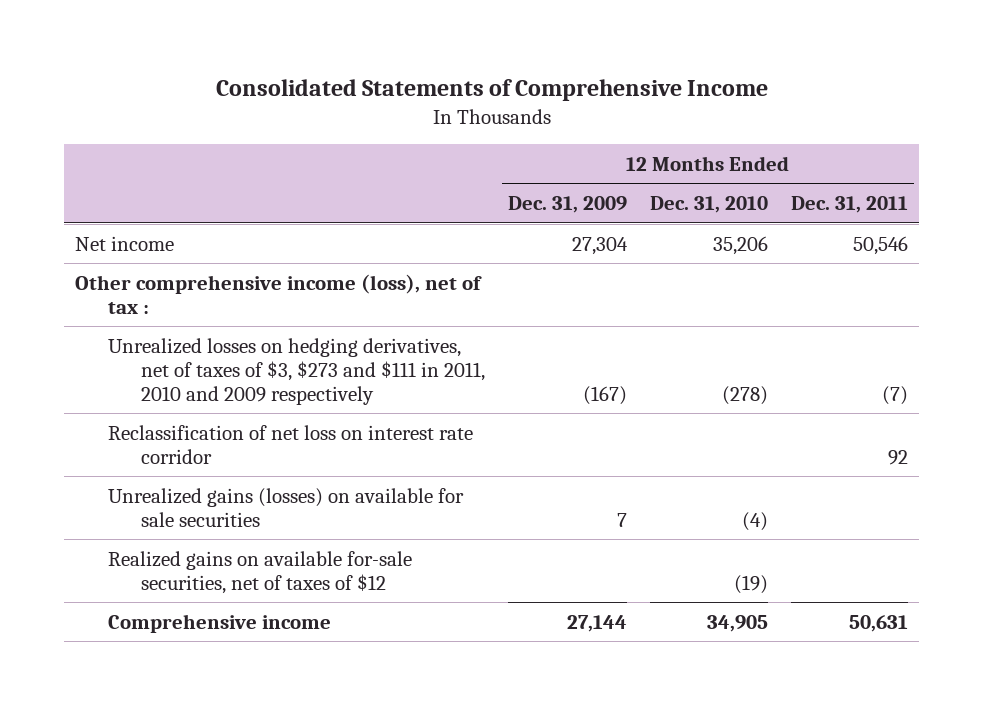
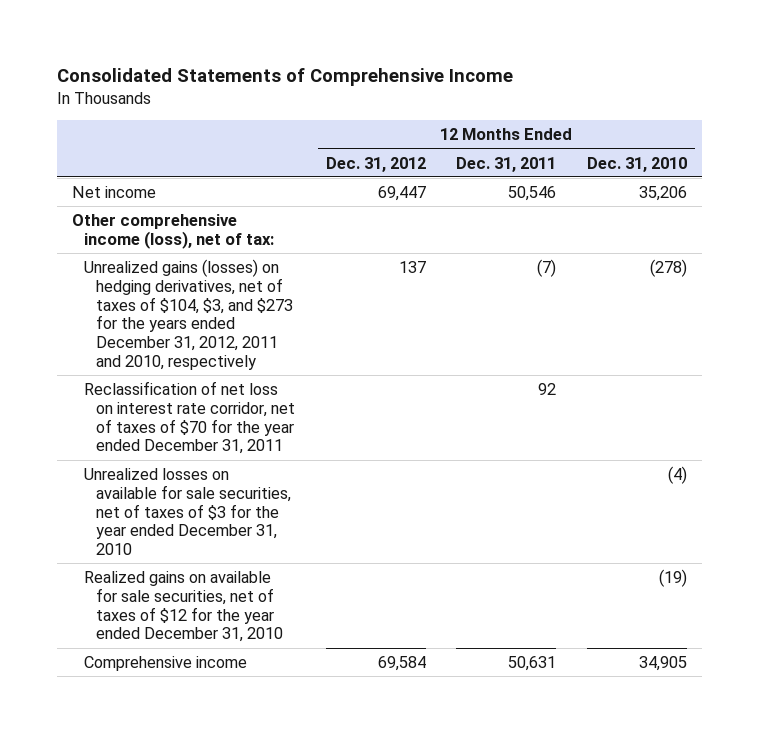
- | 12 Months Ended Dec. 31, 2009 | 12 Months Ended Dec. 31, 2010 | 12 Months Ended Dec. 31, 2011
+ | 12 Months Ended Dec. 31, 2012 | 12 Months Ended Dec. 31, 2011 | 12 Months Ended Dec. 31, 2010
- Other comprehensive income (loss), net of tax :
- Unrealized losses on hedging derivatives, net of taxes of $3, $273 and $111 in 2011, 2010 and 2009 respectively | (167) | (278) | (7)
- Reclassification of net loss on interest rate corridor | | | 92
- Unrealized gains (losses) on available for sale securities | 7 | (4) |
- Realized gains on available for-sale securities, net of taxes of $12 | | (19) |
+ Other comprehensive income (loss), net of tax:
+ Unrealized gains (losses) on hedging derivatives, net of taxes of $104, $3, and $273 for the years ended December 31, 2012, 2011 and 2010, respectively | 137 | (7) | (278)
+ Reclassification of net loss on interest rate corridor, net of taxes of $70 for the year ended December 31, 2011 | | 92 |
+ Unrealized losses on available for sale securities, net of taxes of $3 for the year ended December 31, 2010 | | | (4)
+ Realized gains on available for sale securities, net of taxes of $12 for the year ended December 31, 2010 | | | (19)

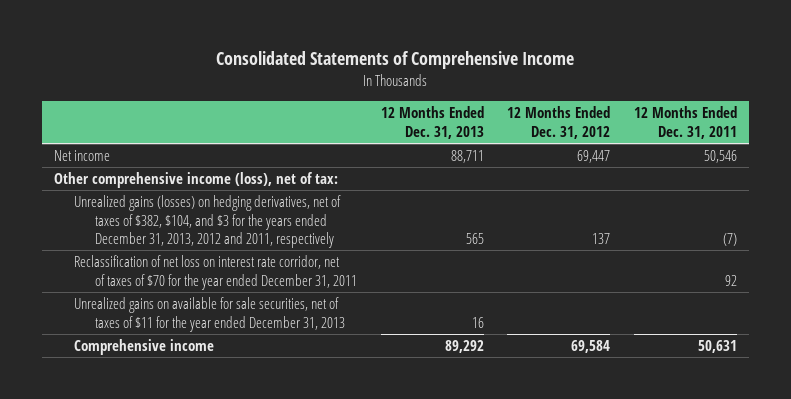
- | 12 Months Ended Dec. 31, 2012 | 12 Months Ended Dec. 31, 2011 | 12 Months Ended Dec. 31, 2010
+ | 12 Months Ended Dec. 31, 2013 | 12 Months Ended Dec. 31, 2012 | 12 Months Ended Dec. 31, 2011
- Unrealized gains (losses) on hedging derivatives, net of taxes of $104, $3, and $273 for the years ended December 31, 2012, 2011 and 2010, respectively | 137 | (7) | (278)
+ Unrealized gains (losses) on hedging derivatives, net of taxes of $382, $104, and $3 for the years ended December 31, 2013, 2012 and 2011, respectively | 565 | 137 | (7)
- Unrealized losses on available for sale securities, net of taxes of $3 for the year ended December 31, 2010 | | | (4)
- Realized gains on available for sale securities, net of taxes of $12 for the year ended December 31, 2010 | | | (19)
+ Unrealized gains on available for sale securities, net of taxes of $11 for the year ended December 31, 2013 | 16 | |

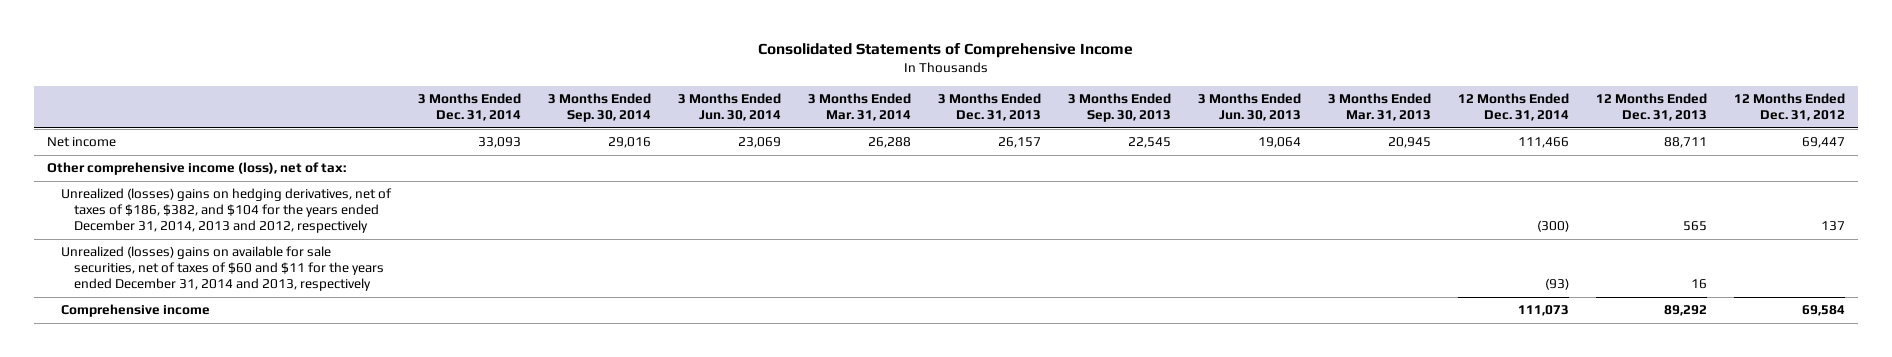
- | 12 Months Ended Dec. 31, 2013 | 12 Months Ended Dec. 31, 2012 | 12 Months Ended Dec. 31, 2011
+ | 3 Months Ended Dec. 31, 2014 | 3 Months Ended Sep. 30, 2014 | 3 Months Ended Jun. 30, 2014 | 3 Months Ended Mar. 31, 2014 | 3 Months Ended Dec. 31, 2013 | 3 Months Ended Sep. 30, 2013 | 3 Months Ended Jun. 30, 2013 | 3 Months Ended Mar. 31, 2013 | 12 Months Ended Dec. 31, 2014 | 12 Months Ended Dec. 31, 2013 | 12 Months Ended Dec. 31, 2012
- Unrealized gains (losses) on hedging derivatives, net of taxes of $382, $104, and $3 for the years ended December 31, 2013, 2012 and 2011, respectively | 565 | 137 | (7)
- Reclassification of net loss on interest rate corridor, net of taxes of $70 for the year ended December 31, 2011 | | | 92
- Unrealized gains on available for sale securities, net of taxes of $11 for the year ended December 31, 2013 | 16 | |
+ Unrealized (losses) gains on hedging derivatives, net of taxes of $186, $382, and $104 for the years ended December 31, 2014, 2013 and 2012, respectively | | | | | | | | | (300) | 565 | 137
+ Unrealized (losses) gains on available for sale securities, net of taxes of $60 and $11 for the years ended December 31, 2014 and 2013, respectively | | | | | | | | | (93) | 16 |

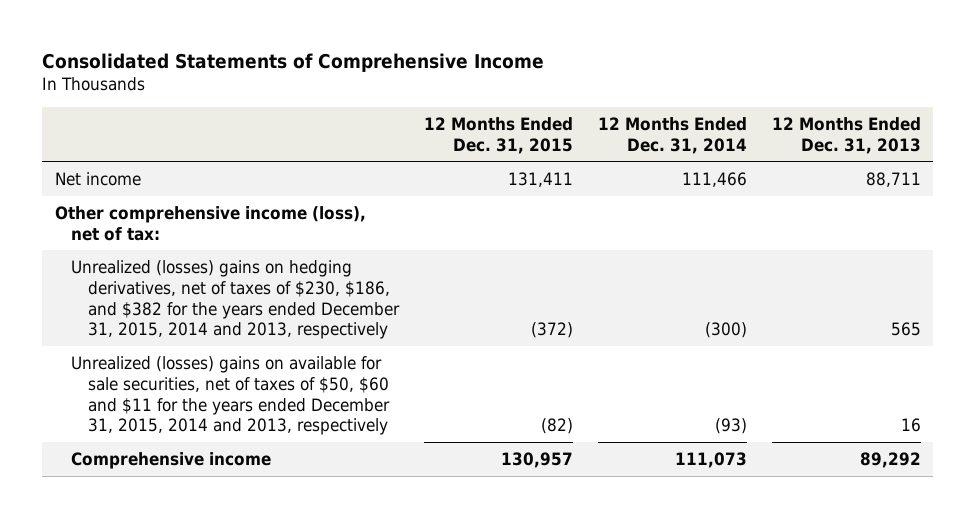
- | 3 Months Ended Dec. 31, 2014 | 3 Months Ended Sep. 30, 2014 | 3 Months Ended Jun. 30, 2014 | 3 Months Ended Mar. 31, 2014 | 3 Months Ended Dec. 31, 2013 | 3 Months Ended Sep. 30, 2013 | 3 Months Ended Jun. 30, 2013 | 3 Months Ended Mar. 31, 2013 | 12 Months Ended Dec. 31, 2014 | 12 Months Ended Dec. 31, 2013 | 12 Months Ended Dec. 31, 2012
+ | 12 Months Ended Dec. 31, 2015 | 12 Months Ended Dec. 31, 2014 | 12 Months Ended Dec. 31, 2013
- Unrealized (losses) gains on hedging derivatives, net of taxes of $186, $382, and $104 for the years ended December 31, 2014, 2013 and 2012, respectively | | | | | | | | | (300) | 565 | 137
- Unrealized (losses) gains on available for sale securities, net of taxes of $60 and $11 for the years ended December 31, 2014 and 2013, respectively | | | | | | | | | (93) | 16 |
+ Unrealized (losses) gains on hedging derivatives, net of taxes of $230, $186, and $382 for the years ended December 31, 2015, 2014 and 2013, respectively | (372) | (300) | 565
+ Unrealized (losses) gains on available for sale securities, net of taxes of $50, $60 and $11 for the years ended December 31, 2015, 2014 and 2013, respectively | (82) | (93) | 16

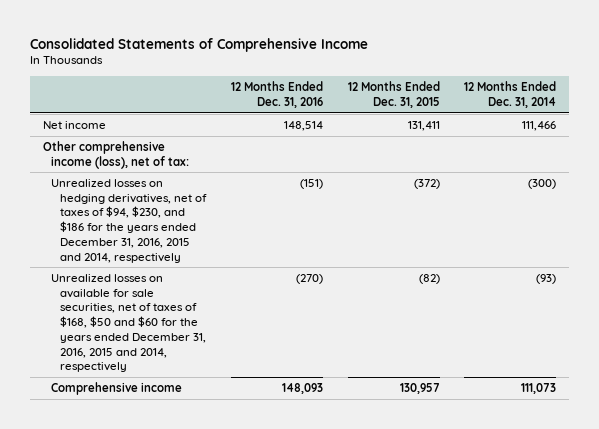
- | 12 Months Ended Dec. 31, 2015 | 12 Months Ended Dec. 31, 2014 | 12 Months Ended Dec. 31, 2013
+ | 12 Months Ended Dec. 31, 2016 | 12 Months Ended Dec. 31, 2015 | 12 Months Ended Dec. 31, 2014
- Unrealized (losses) gains on hedging derivatives, net of taxes of $230, $186, and $382 for the years ended December 31, 2015, 2014 and 2013, respectively | (372) | (300) | 565
- Unrealized (losses) gains on available for sale securities, net of taxes of $50, $60 and $11 for the years ended December 31, 2015, 2014 and 2013, respectively | (82) | (93) | 16
+ Unrealized losses on hedging derivatives, net of taxes of $94, $230, and $186 for the years ended December 31, 2016, 2015 and 2014, respectively | (151) | (372) | (300)
+ Unrealized losses on available for sale securities, net of taxes of $168, $50 and $60 for the years ended December 31, 2016, 2015 and 2014, respectively | (270) | (82) | (93)

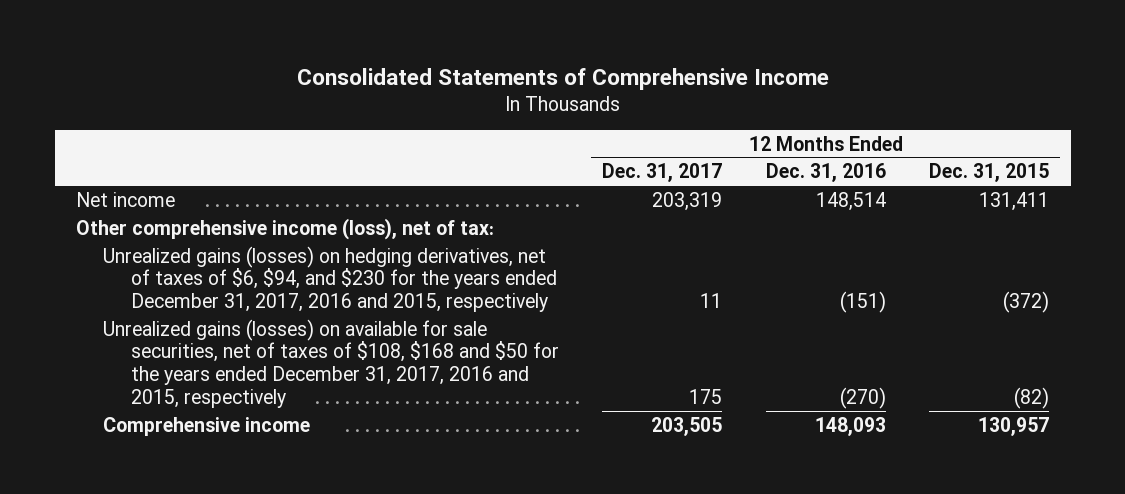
- | 12 Months Ended Dec. 31, 2016 | 12 Months Ended Dec. 31, 2015 | 12 Months Ended Dec. 31, 2014
+ | 12 Months Ended Dec. 31, 2017 | 12 Months Ended Dec. 31, 2016 | 12 Months Ended Dec. 31, 2015
- Unrealized losses on hedging derivatives, net of taxes of $94, $230, and $186 for the years ended December 31, 2016, 2015 and 2014, respectively | (151) | (372) | (300)
- Unrealized losses on available for sale securities, net of taxes of $168, $50 and $60 for the years ended December 31, 2016, 2015 and 2014, respectively | (270) | (82) | (93)
+ Unrealized gains (losses) on hedging derivatives, net of taxes of $6, $94, and $230 for the years ended December 31, 2017, 2016 and 2015, respectively | 11 | (151) | (372)
+ Unrealized gains (losses) on available for sale securities, net of taxes of $108, $168 and $50 for the years ended December 31, 2017, 2016 and 2015, respectively | 175 | (270) | (82)

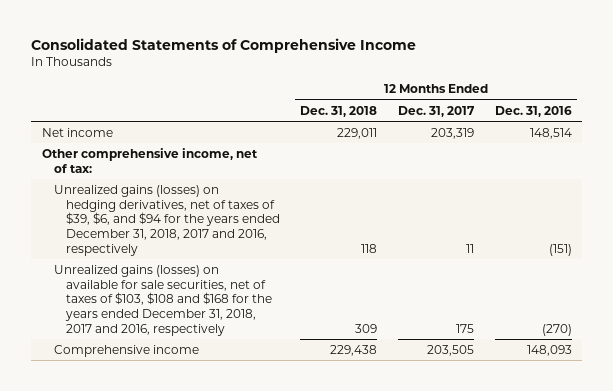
- | 12 Months Ended Dec. 31, 2017 | 12 Months Ended Dec. 31, 2016 | 12 Months Ended Dec. 31, 2015
+ | 12 Months Ended Dec. 31, 2018 | 12 Months Ended Dec. 31, 2017 | 12 Months Ended Dec. 31, 2016
- Other comprehensive income (loss), net of tax:
- Unrealized gains (losses) on hedging derivatives, net of taxes of $6, $94, and $230 for the years ended December 31, 2017, 2016 and 2015, respectively | 11 | (151) | (372)
- Unrealized gains (losses) on available for sale securities, net of taxes of $108, $168 and $50 for the years ended December 31, 2017, 2016 and 2015, respectively | 175 | (270) | (82)
+ Other comprehensive income, net of tax:
+ Unrealized gains (losses) on hedging derivatives, net of taxes of $39, $6, and $94 for the years ended December 31, 2018, 2017 and 2016, respectively | 118 | 11 | (151)
+ Unrealized gains (losses) on available for sale securities, net of taxes of $103, $108 and $168 for the years ended December 31, 2018, 2017 and 2016, respectively | 309 | 175 | (270)

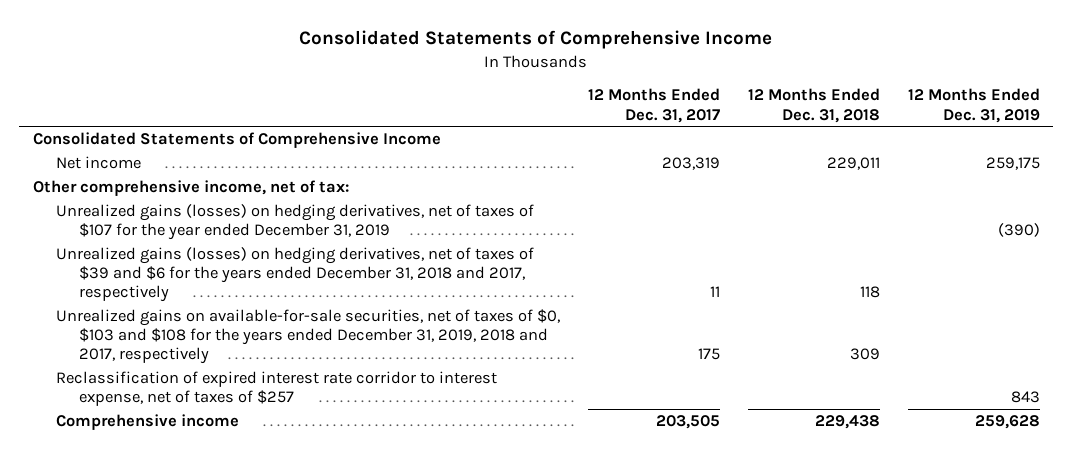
- | 12 Months Ended Dec. 31, 2018 | 12 Months Ended Dec. 31, 2017 | 12 Months Ended Dec. 31, 2016
+ | 12 Months Ended Dec. 31, 2017 | 12 Months Ended Dec. 31, 2018 | 12 Months Ended Dec. 31, 2019
+ Consolidated Statements of Comprehensive Income
- Unrealized gains (losses) on hedging derivatives, net of taxes of $39, $6, and $94 for the years ended December 31, 2018, 2017 and 2016, respectively | 118 | 11 | (151)
- Unrealized gains (losses) on available for sale securities, net of taxes of $103, $108 and $168 for the years ended December 31, 2018, 2017 and 2016, respectively | 309 | 175 | (270)
+ Unrealized gains (losses) on hedging derivatives, net of taxes of $107 for the year ended December 31, 2019 | | | (390)
+ Unrealized gains (losses) on hedging derivatives, net of taxes of $39 and $6 for the years ended December 31, 2018 and 2017, respectively | 11 | 118 |
+ Unrealized gains on available-for-sale securities, net of taxes of $0, $103 and $108 for the years ended December 31, 2019, 2018 and 2017, respectively | 175 | 309 |
+ Reclassification of expired interest rate corridor to interest expense, net of taxes of $257 | | | 843

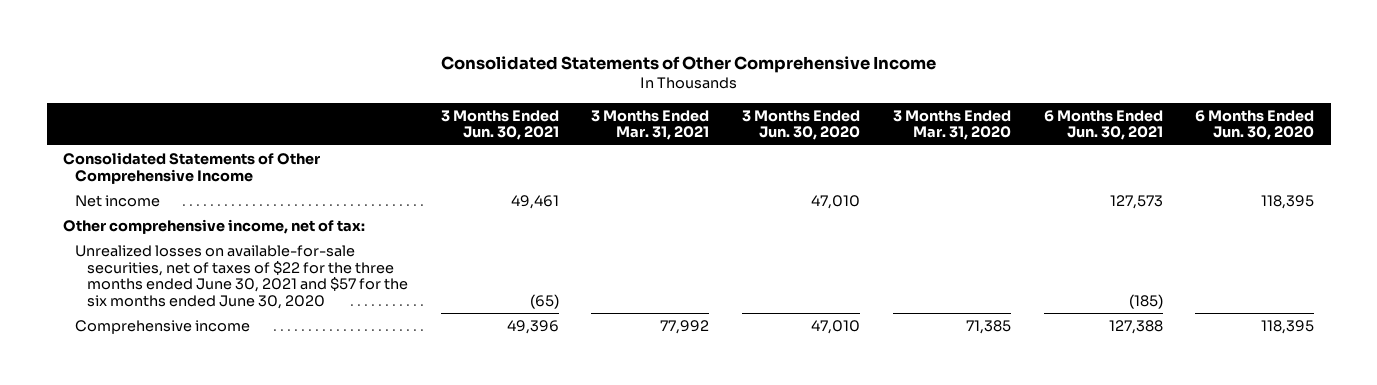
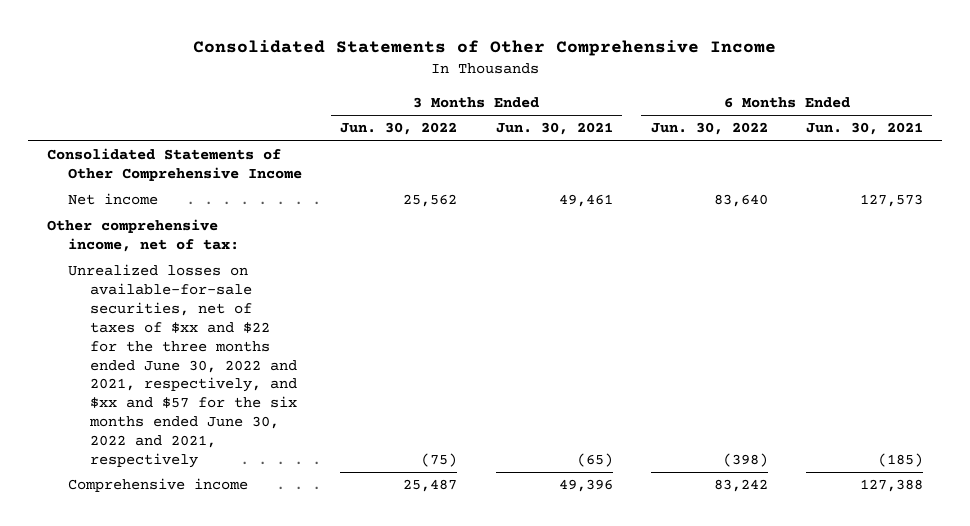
- | 3 Months Ended Jun. 30, 2021 | 3 Months Ended Mar. 31, 2021 | 3 Months Ended Jun. 30, 2020 | 3 Months Ended Mar. 31, 2020 | 6 Months Ended Jun. 30, 2021 | 6 Months Ended Jun. 30, 2020
+ | 3 Months Ended Jun. 30, 2022 | 3 Months Ended Jun. 30, 2021 | 6 Months Ended Jun. 30, 2022 | 6 Months Ended Jun. 30, 2021
- Unrealized losses on available-for-sale securities, net of taxes of $22 for the three months ended June 30, 2021 and $57 for the six months ended June 30, 2020 | (65) | | | | (185) |
+ Unrealized losses on available-for-sale securities, net of taxes of $xx and $22 for the three months ended June 30, 2022 and 2021, respectively, and $xx and $57 for the six months ended June 30, 2022 and 2021, respectively | (75) | (65) | (398) | (185)

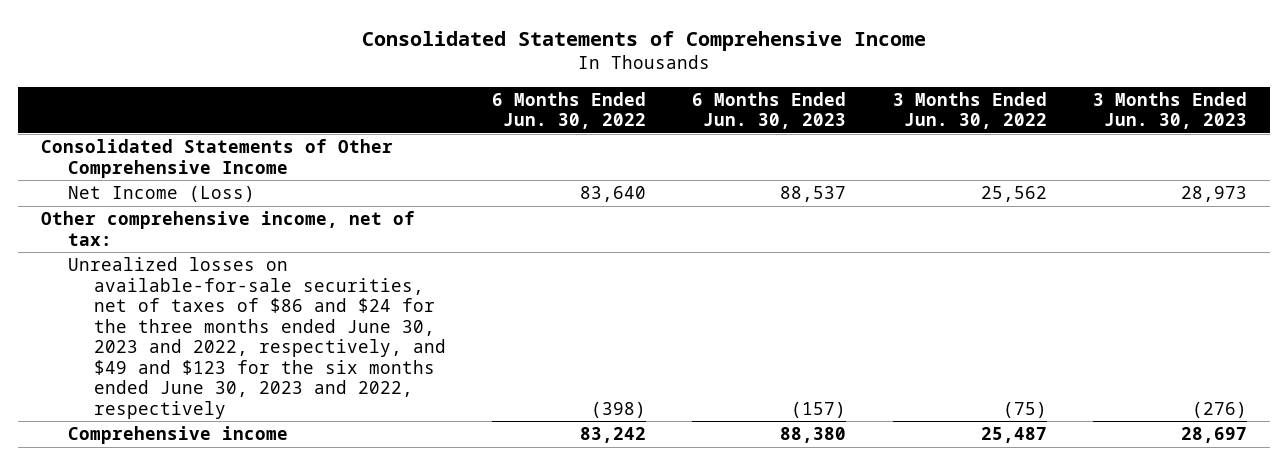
- Consolidated Statements of Other Comprehensive Income
+ Consolidated Statements of Comprehensive Income
- | 3 Months Ended Jun. 30, 2022 | 3 Months Ended Jun. 30, 2021 | 6 Months Ended Jun. 30, 2022 | 6 Months Ended Jun. 30, 2021
+ | 6 Months Ended Jun. 30, 2022 | 6 Months Ended Jun. 30, 2023 | 3 Months Ended Jun. 30, 2022 | 3 Months Ended Jun. 30, 2023
- Net income | 25,562 | 49,461 | 83,640 | 127,573
+ Net Income (Loss) | 83,640 | 88,537 | 25,562 | 28,973
- Unrealized losses on available-for-sale securities, net of taxes of $xx and $22 for the three months ended June 30, 2022 and 2021, respectively, and $xx and $57 for the six months ended June 30, 2022 and 2021, respectively | (75) | (65) | (398) | (185)
+ Unrealized losses on available-for-sale securities, net of taxes of $86 and $24 for the three months ended June 30, 2023 and 2022, respectively, and $49 and $123 for the six months ended June 30, 2023 and 2022, respectively | (398) | (157) | (75) | (276)

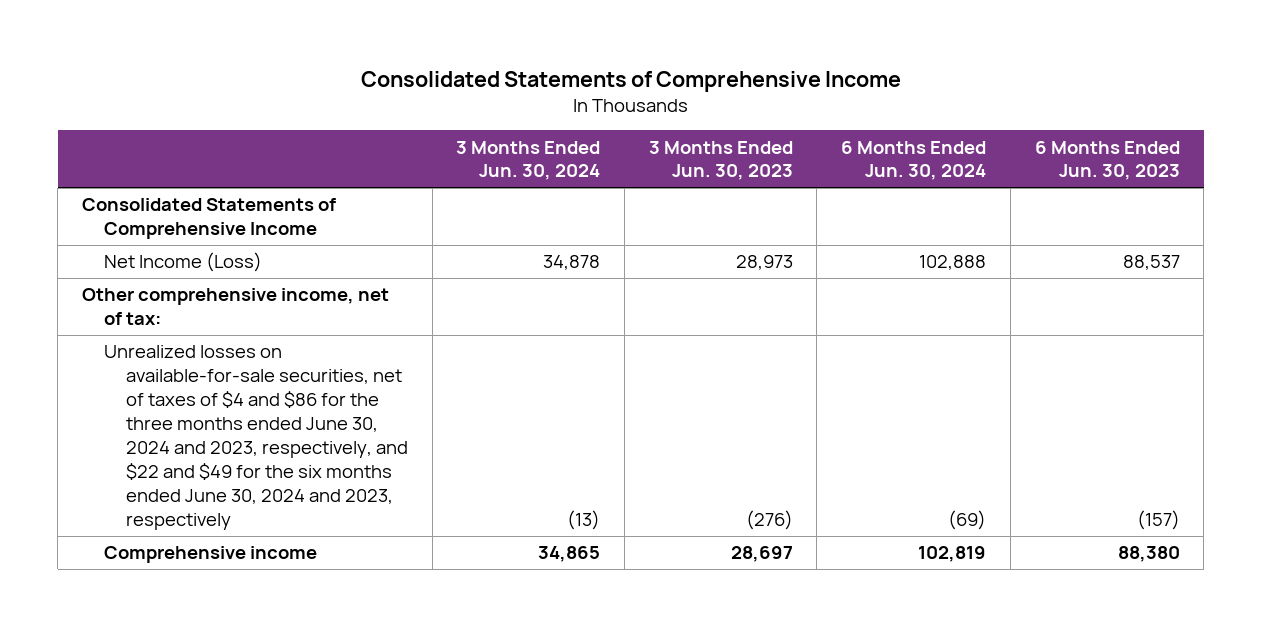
- | 6 Months Ended Jun. 30, 2022 | 6 Months Ended Jun. 30, 2023 | 3 Months Ended Jun. 30, 2022 | 3 Months Ended Jun. 30, 2023
+ | 3 Months Ended Jun. 30, 2024 | 3 Months Ended Jun. 30, 2023 | 6 Months Ended Jun. 30, 2024 | 6 Months Ended Jun. 30, 2023
- Consolidated Statements of Other Comprehensive Income
+ Consolidated Statements of Comprehensive Income
- Unrealized losses on available-for-sale securities, net of taxes of $86 and $24 for the three months ended June 30, 2023 and 2022, respectively, and $49 and $123 for the six months ended June 30, 2023 and 2022, respectively | (398) | (157) | (75) | (276)
+ Unrealized losses on available-for-sale securities, net of taxes of $4 and $86 for the three months ended June 30, 2024 and 2023, respectively, and $22 and $49 for the six months ended June 30, 2024 and 2023, respectively | (13) | (276) | (69) | (157)

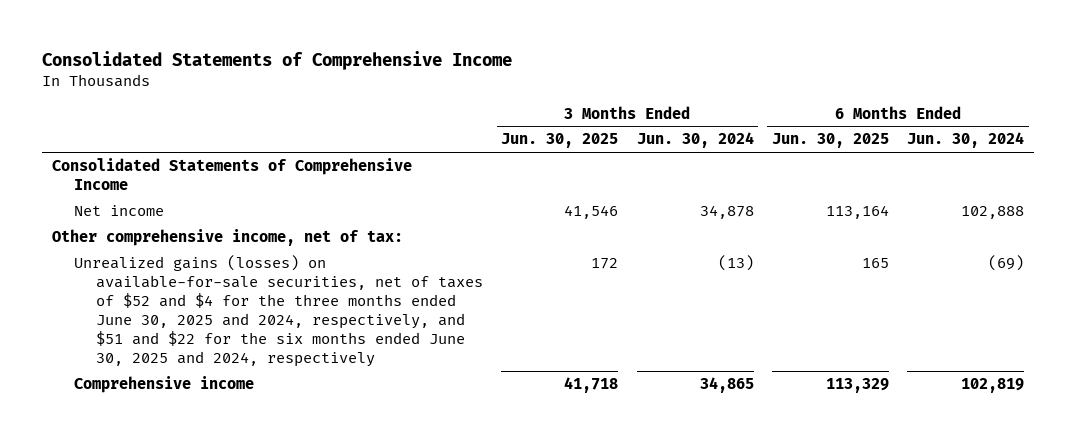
- | 3 Months Ended Jun. 30, 2024 | 3 Months Ended Jun. 30, 2023 | 6 Months Ended Jun. 30, 2024 | 6 Months Ended Jun. 30, 2023
+ | 3 Months Ended Jun. 30, 2025 | 3 Months Ended Jun. 30, 2024 | 6 Months Ended Jun. 30, 2025 | 6 Months Ended Jun. 30, 2024
- Net Income (Loss) | 34,878 | 28,973 | 102,888 | 88,537
+ Net income | 41,546 | 34,878 | 113,164 | 102,888
- Unrealized losses on available-for-sale securities, net of taxes of $4 and $86 for the three months ended June 30, 2024 and 2023, respectively, and $22 and $49 for the six months ended June 30, 2024 and 2023, respectively | (13) | (276) | (69) | (157)
+ Unrealized gains (losses) on available-for-sale securities, net of taxes of $52 and $4 for the three months ended June 30, 2025 and 2024, respectively, and $51 and $22 for the six months ended June 30, 2025 and 2024, respectively | 172 | (13) | 165 | (69)

